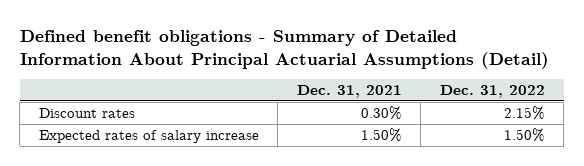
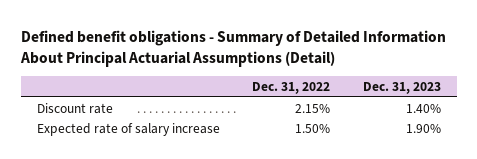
- | Dec. 31, 2021 | Dec. 31, 2022
+ | Dec. 31, 2022 | Dec. 31, 2023
- Discount rates | 0.30% | 2.15%
- Expected rates of salary increase | 1.50% | 1.50%
+ Discount rate | 2.15% | 1.40%
+ Expected rate of salary increase | 1.50% | 1.90%

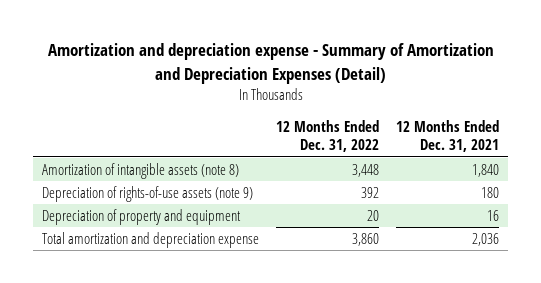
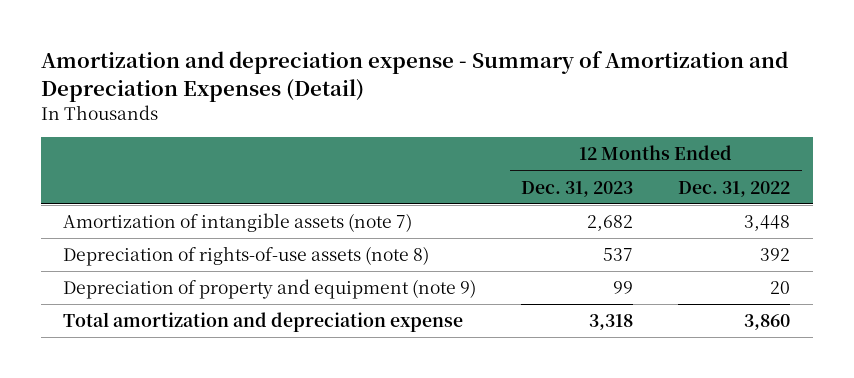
- | 12 Months Ended Dec. 31, 2022 | 12 Months Ended Dec. 31, 2021
+ | 12 Months Ended Dec. 31, 2023 | 12 Months Ended Dec. 31, 2022
- Amortization of intangible assets (note 8) | 3,448 | 1,840
- Depreciation of rights-of-use assets (note 9) | 392 | 180
- Depreciation of property and equipment | 20 | 16
+ Amortization of intangible assets (note 7) | 2,682 | 3,448
+ Depreciation of rights-of-use assets (note 8) | 537 | 392
+ Depreciation of property and equipment (note 9) | 99 | 20

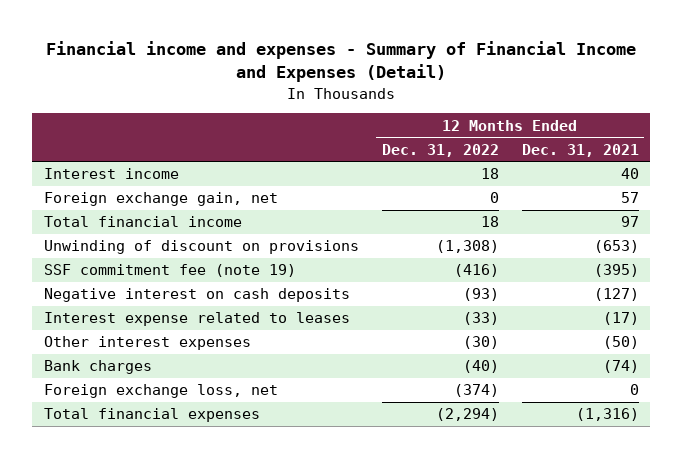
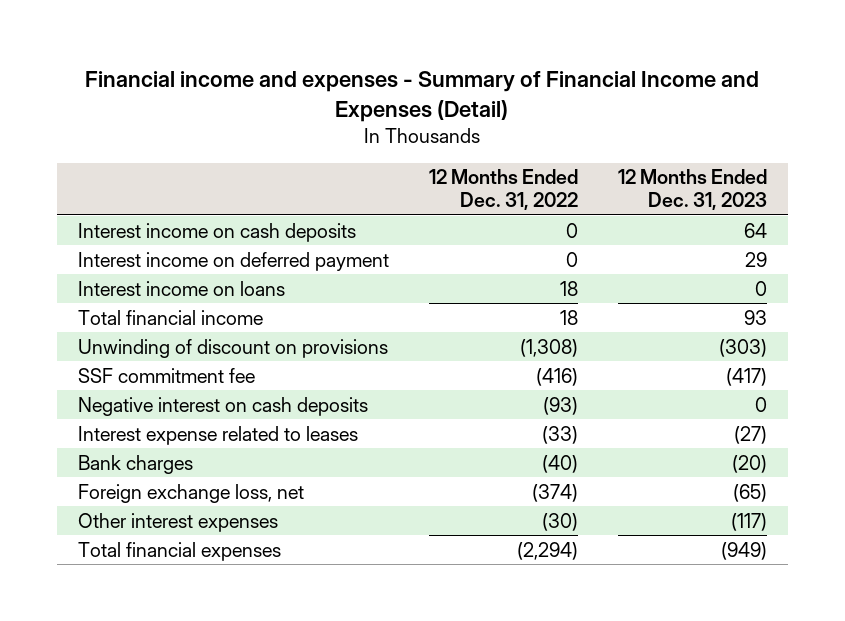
- | 12 Months Ended Dec. 31, 2022 | 12 Months Ended Dec. 31, 2021
+ | 12 Months Ended Dec. 31, 2022 | 12 Months Ended Dec. 31, 2023
- Interest income | 18 | 40
- Foreign exchange gain, net | 0 | 57
+ Interest income on cash deposits | 0 | 64
+ Interest income on deferred payment | 0 | 29
+ Interest income on loans | 18 | 0
- SSF commitment fee (note 19) | (416) | (395)
+ SSF commitment fee | (416) | (417)
moved down: Other interest expenses | (30) | (117)

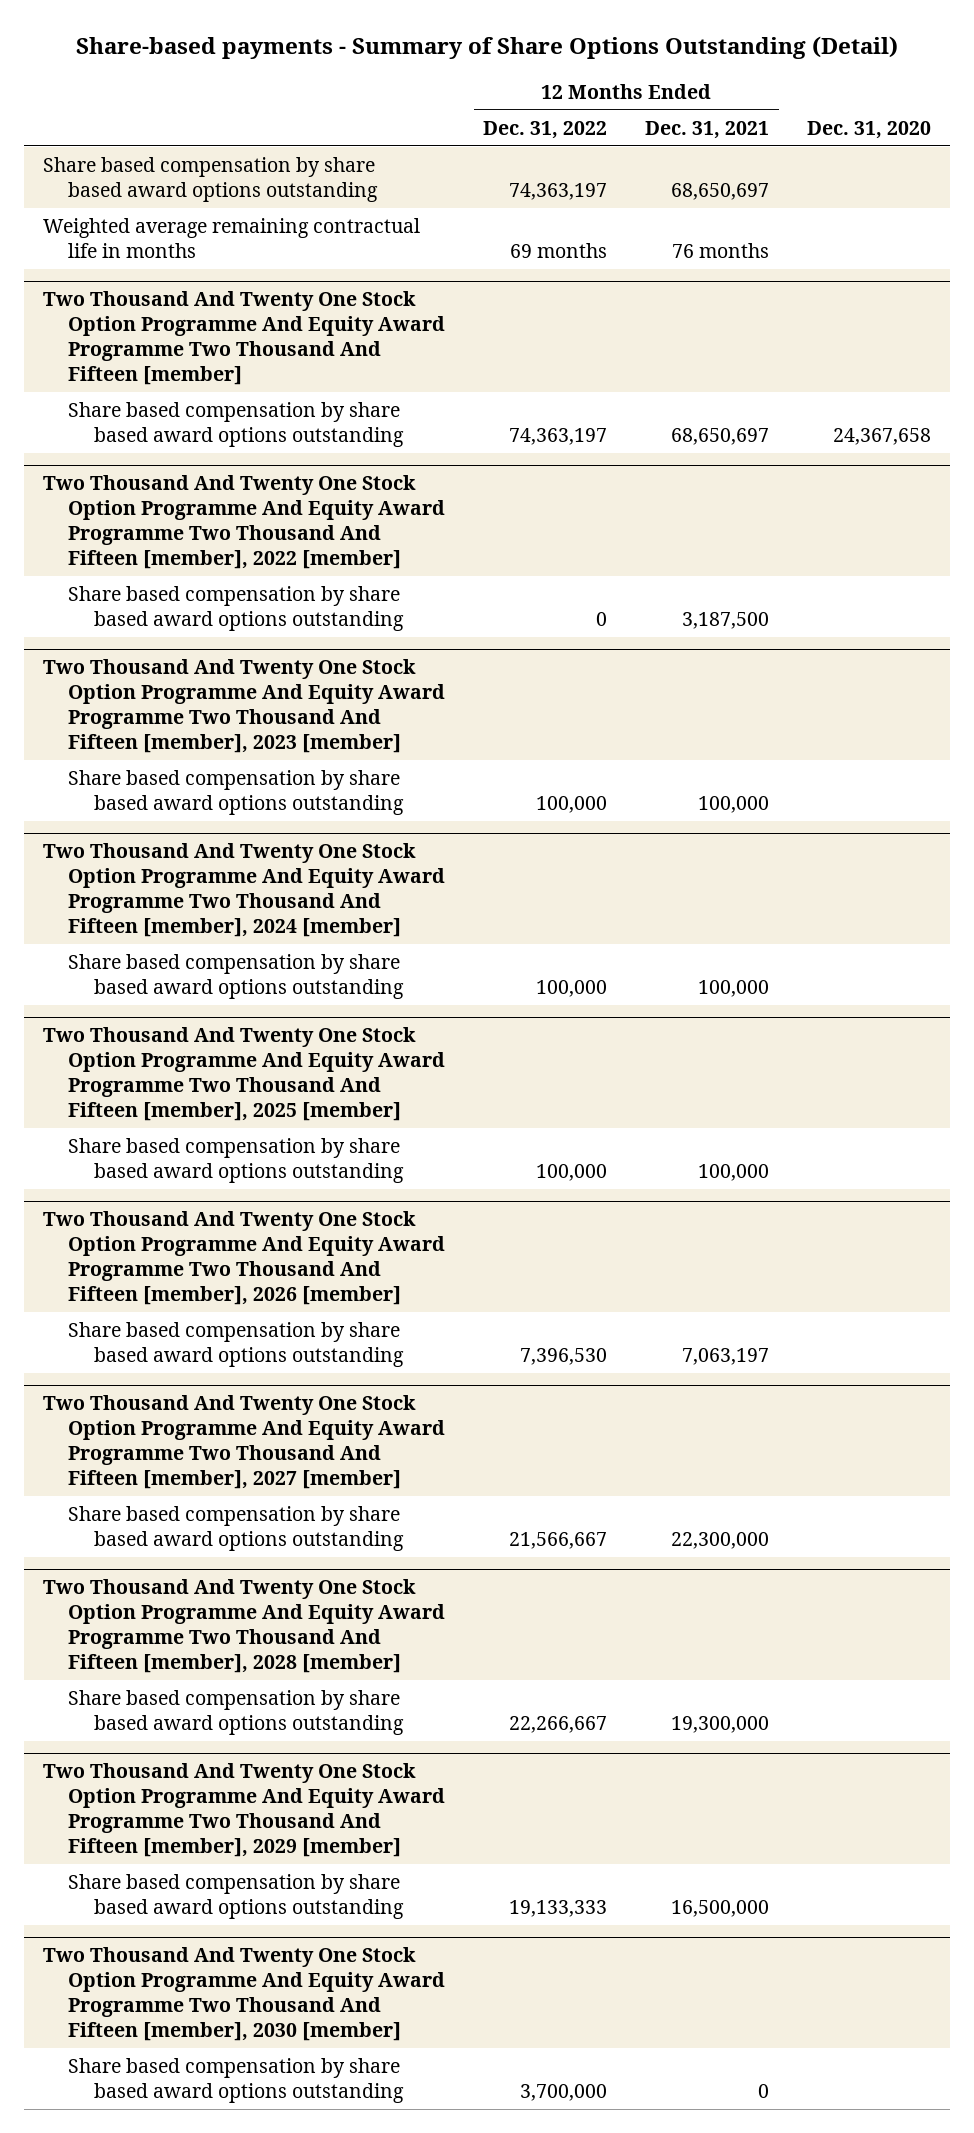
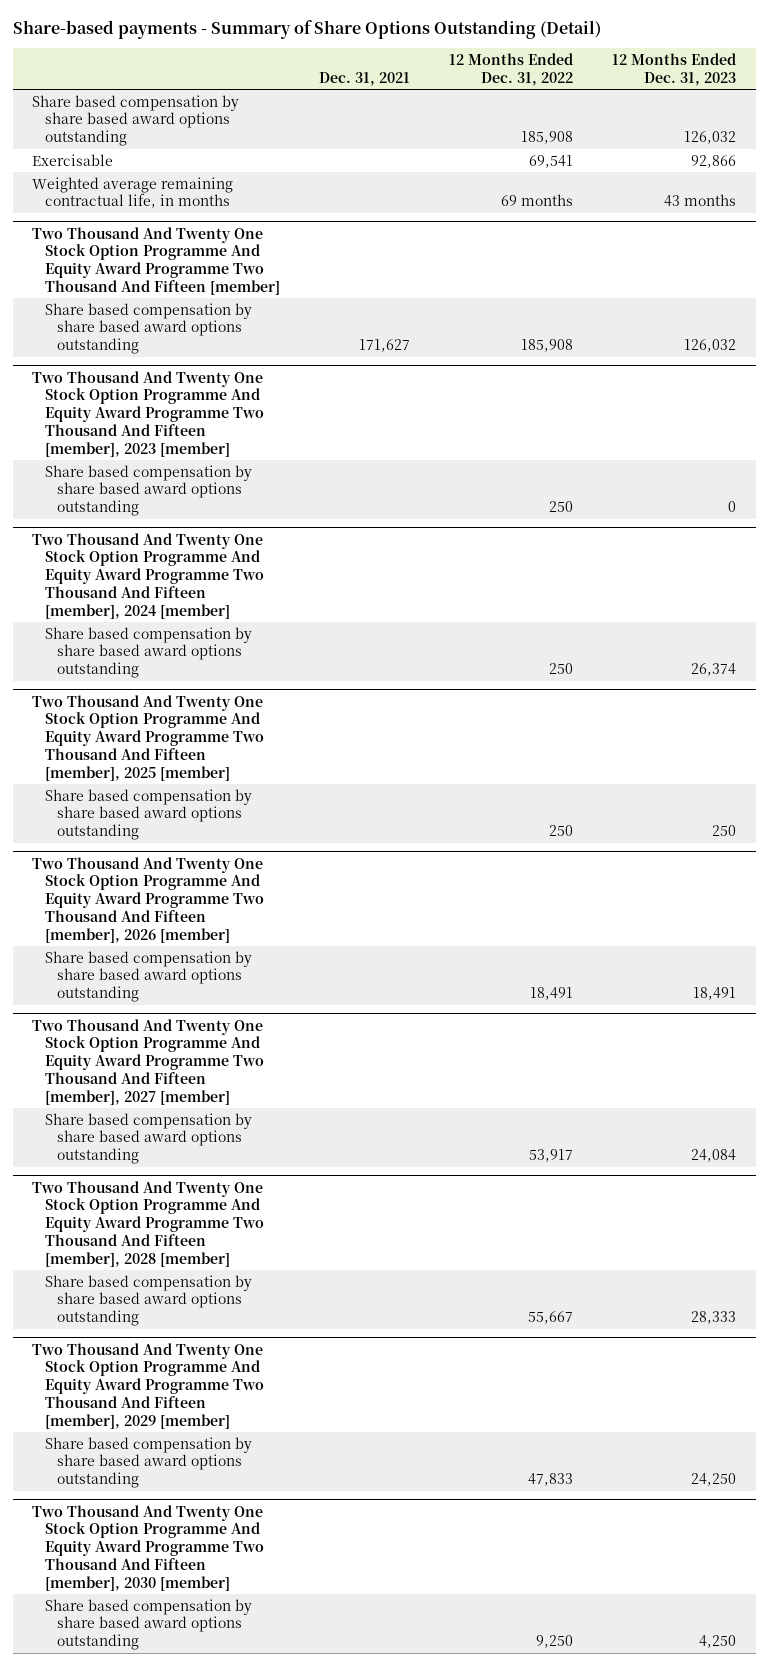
- | 12 Months Ended Dec. 31, 2022 | 12 Months Ended Dec. 31, 2021 | Dec. 31, 2020
+ | Dec. 31, 2021 | 12 Months Ended Dec. 31, 2022 | 12 Months Ended Dec. 31, 2023
- Share based compensation by share based award options outstanding | 74,363,197 | 68,650,697 |
- Weighted average remaining contractual life in months | 69 months | 76 months |
+ Share based compensation by share based award options outstanding | | 185,908 | 126,032
+ Exercisable | | 69,541 | 92,866
+ Weighted average remaining contractual life, in months | | 69 months | 43 months
@ Two Thousand And Twenty One Stock Option Programme And Equity Award Programme Two Thousand And Fifteen [member]
- Share based compensation by share based award options outstanding | 74,363,197 | 68,650,697 | 24,367,658
- Two Thousand And Twenty One Stock Option Programme And Equity Award Programme Two Thousand And Fifteen [member], 2022 [member]
- Share based compensation by share based award options outstanding | 0 | 3,187,500 |
@ Two Thousand And Twenty One Stock Option Programme And Equity Award Programme Two Thousand And Fifteen [member]
+ Share based compensation by share based award options outstanding | 171,627 | 185,908 | 126,032
@ Two Thousand And Twenty One Stock Option Programme And Equity Award Programme Two Thousand And Fifteen [member], 2023 [member]
- Share based compensation by share based award options outstanding | 100,000 | 100,000 |
+ Share based compensation by share based award options outstanding | | 250 | 0
@ Two Thousand And Twenty One Stock Option Programme And Equity Award Programme Two Thousand And Fifteen [member], 2024 [member]
- Share based compensation by share based award options outstanding | 100,000 | 100,000 |
+ Share based compensation by share based award options outstanding | | 250 | 26,374
@ Two Thousand And Twenty One Stock Option Programme And Equity Award Programme Two Thousand And Fifteen [member], 2025 [member]
- Share based compensation by share based award options outstanding | 100,000 | 100,000 |
+ Share based compensation by share based award options outstanding | | 250 | 250
@ Two Thousand And Twenty One Stock Option Programme And Equity Award Programme Two Thousand And Fifteen [member], 2026 [member]
- Share based compensation by share based award options outstanding | 7,396,530 | 7,063,197 |
+ Share based compensation by share based award options outstanding | | 18,491 | 18,491
@ Two Thousand And Twenty One Stock Option Programme And Equity Award Programme Two Thousand And Fifteen [member], 2027 [member]
- Share based compensation by share based award options outstanding | 21,566,667 | 22,300,000 |
+ Share based compensation by share based award options outstanding | | 53,917 | 24,084
@ Two Thousand And Twenty One Stock Option Programme And Equity Award Programme Two Thousand And Fifteen [member], 2028 [member]
- Share based compensation by share based award options outstanding | 22,266,667 | 19,300,000 |
+ Share based compensation by share based award options outstanding | | 55,667 | 28,333
@ Two Thousand And Twenty One Stock Option Programme And Equity Award Programme Two Thousand And Fifteen [member], 2029 [member]
- Share based compensation by share based award options outstanding | 19,133,333 | 16,500,000 |
+ Share based compensation by share based award options outstanding | | 47,833 | 24,250
@ Two Thousand And Twenty One Stock Option Programme And Equity Award Programme Two Thousand And Fifteen [member], 2030 [member]
- Share based compensation by share based award options outstanding | 3,700,000 | 0 |
+ Share based compensation by share based award options outstanding | | 9,250 | 4,250

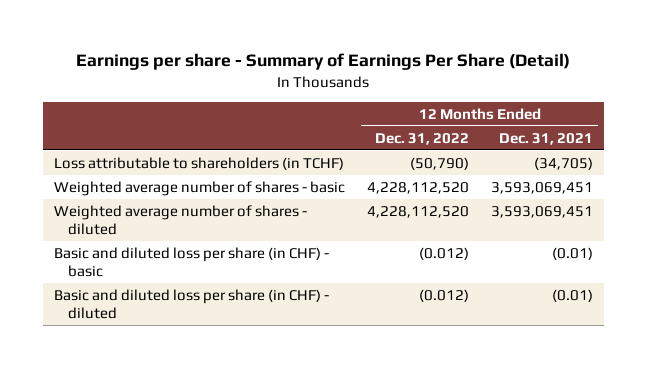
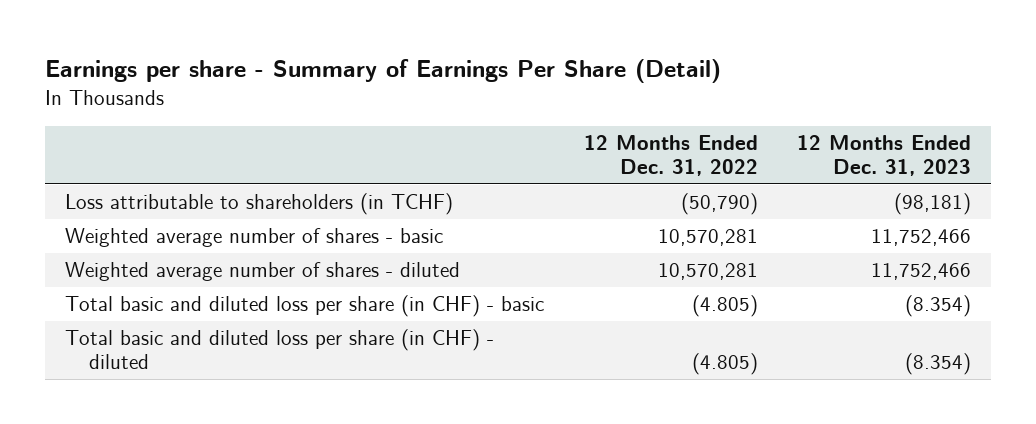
- | 12 Months Ended Dec. 31, 2022 | 12 Months Ended Dec. 31, 2021
+ | 12 Months Ended Dec. 31, 2022 | 12 Months Ended Dec. 31, 2023
- Weighted average number of shares - basic | 4,228,112,520 | 3,593,069,451
- Weighted average number of shares - diluted | 4,228,112,520 | 3,593,069,451
- Basic and diluted loss per share (in CHF) - basic | (0.012) | (0.01)
- Basic and diluted loss per share (in CHF) - diluted | (0.012) | (0.01)
+ Weighted average number of shares - basic | 10,570,281 | 11,752,466
+ Weighted average number of shares - diluted | 10,570,281 | 11,752,466
+ Total basic and diluted loss per share (in CHF) - basic | (4.805) | (8.354)
+ Total basic and diluted loss per share (in CHF) - diluted | (4.805) | (8.354)

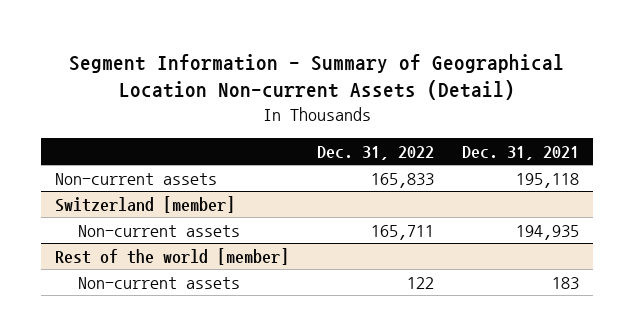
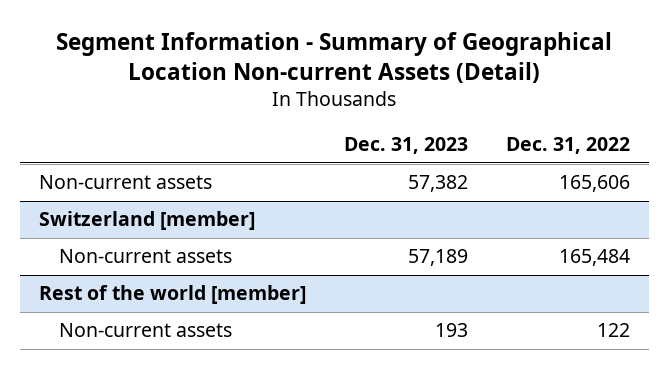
- | Dec. 31, 2022 | Dec. 31, 2021
+ | Dec. 31, 2023 | Dec. 31, 2022
- Non-current assets | 165,833 | 195,118
+ Non-current assets | 57,382 | 165,606
@ Switzerland [member]
- Non-current assets | 165,711 | 194,935
+ Non-current assets | 57,189 | 165,484

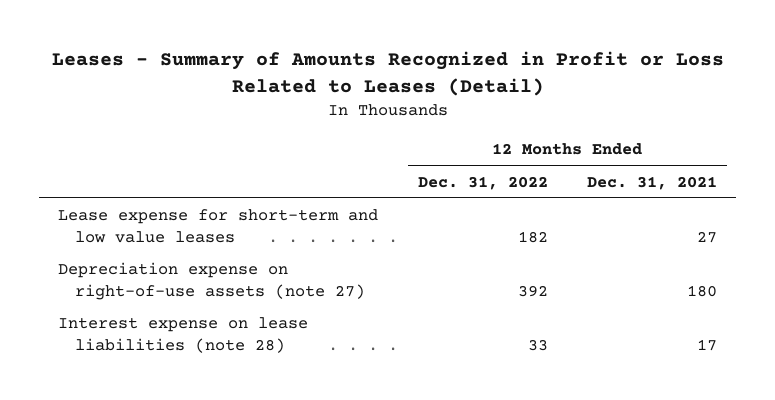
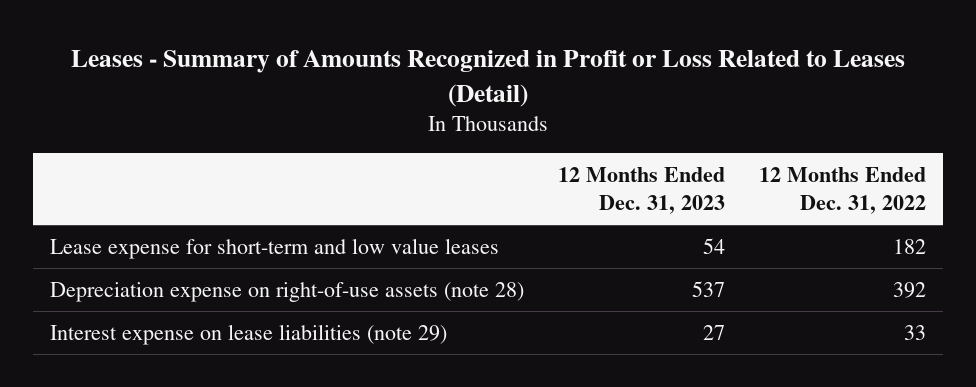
- | 12 Months Ended Dec. 31, 2022 | 12 Months Ended Dec. 31, 2021
+ | 12 Months Ended Dec. 31, 2023 | 12 Months Ended Dec. 31, 2022
- Depreciation expense on right-of-use assets (note 27) | 392 | 180
- Interest expense on lease liabilities (note 28) | 33 | 17
+ Depreciation expense on right-of-use assets (note 28) | 537 | 392
+ Interest expense on lease liabilities (note 29) | 27 | 33

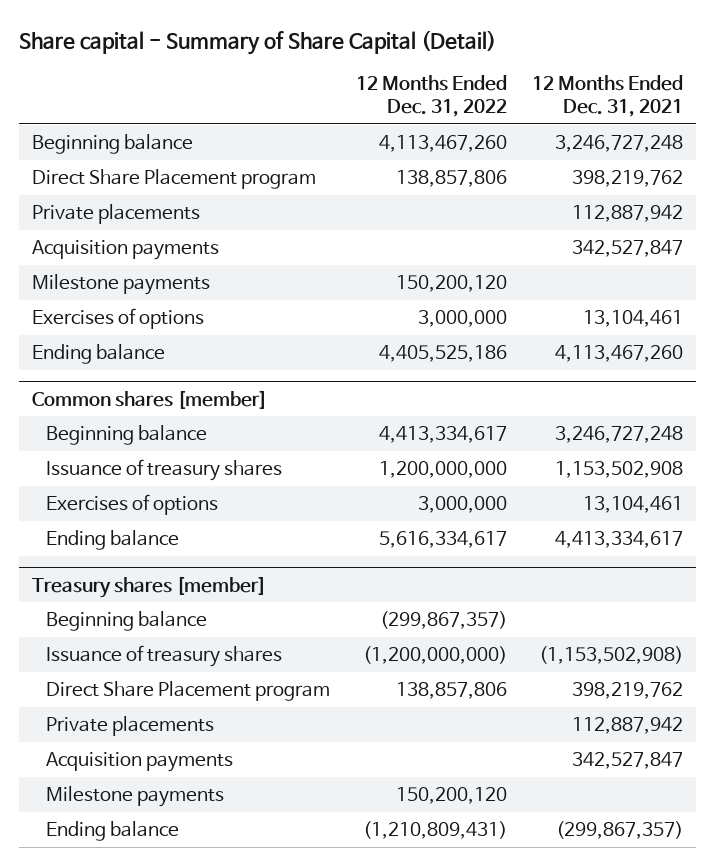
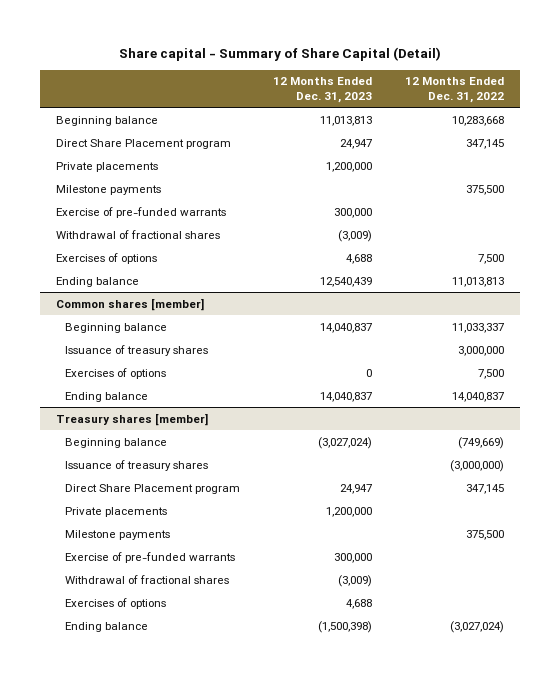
- | 12 Months Ended Dec. 31, 2022 | 12 Months Ended Dec. 31, 2021
+ | 12 Months Ended Dec. 31, 2023 | 12 Months Ended Dec. 31, 2022
- Beginning balance | 4,113,467,260 | 3,246,727,248
- Direct Share Placement program | 138,857,806 | 398,219,762
+ Beginning balance | 11,013,813 | 10,283,668
+ Direct Share Placement program | 24,947 | 347,145
- Acquisition payments | | 342,527,847
- Milestone payments | 150,200,120 |
- Exercises of options | 3,000,000 | 13,104,461
- Ending balance | 4,405,525,186 | 4,113,467,260
+ Milestone payments | | 375,500
+ Exercise of pre-funded warrants | 300,000 |
+ Withdrawal of fractional shares | (3,009) |
+ Exercises of options | 4,688 | 7,500
+ Ending balance | 12,540,439 | 11,013,813
@ Common shares [member]
- Beginning balance | 4,413,334,617 | 3,246,727,248
- Issuance of treasury shares | 1,200,000,000 | 1,153,502,908
- Exercises of options | 3,000,000 | 13,104,461
- Ending balance | 5,616,334,617 | 4,413,334,617
+ Beginning balance | 14,040,837 | 11,033,337
+ Issuance of treasury shares | | 3,000,000
+ Exercises of options | 0 | 7,500
+ Ending balance | 14,040,837 | 14,040,837
@ Treasury shares [member]
- Beginning balance | (299,867,357) |
- Issuance of treasury shares | (1,200,000,000) | (1,153,502,908)
- Direct Share Placement program | 138,857,806 | 398,219,762
+ Beginning balance | (3,027,024) | (749,669)
+ Issuance of treasury shares | | (3,000,000)
+ Direct Share Placement program | 24,947 | 347,145
- Acquisition payments | | 342,527,847
- Milestone payments | 150,200,120 |
- Ending balance | (1,210,809,431) | (299,867,357)
+ Milestone payments | | 375,500
+ Exercise of pre-funded warrants | 300,000 |
+ Withdrawal of fractional shares | (3,009) |
+ Exercises of options | 4,688 |
+ Ending balance | (1,500,398) | (3,027,024)

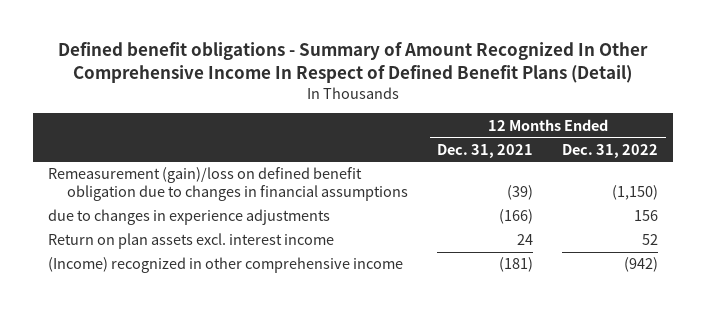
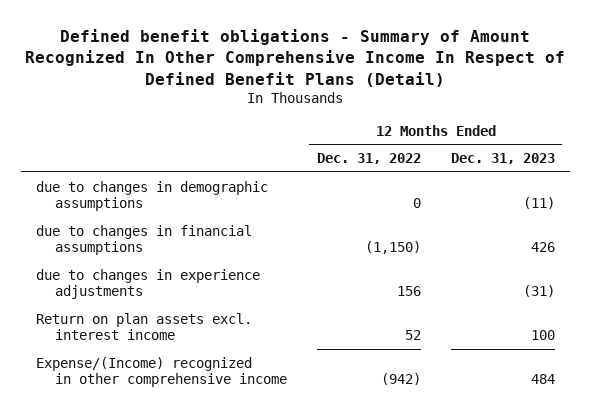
- | 12 Months Ended Dec. 31, 2021 | 12 Months Ended Dec. 31, 2022
+ | 12 Months Ended Dec. 31, 2022 | 12 Months Ended Dec. 31, 2023
- Remeasurement (gain)/loss on defined benefit obligation due to changes in financial assumptions | (39) | (1,150)
+ due to changes in demographic assumptions | 0 | (11)
+ due to changes in financial assumptions | (1,150) | 426
- (Income) recognized in other comprehensive income | (181) | (942)
+ Expense/(Income) recognized in other comprehensive income | (942) | 484

